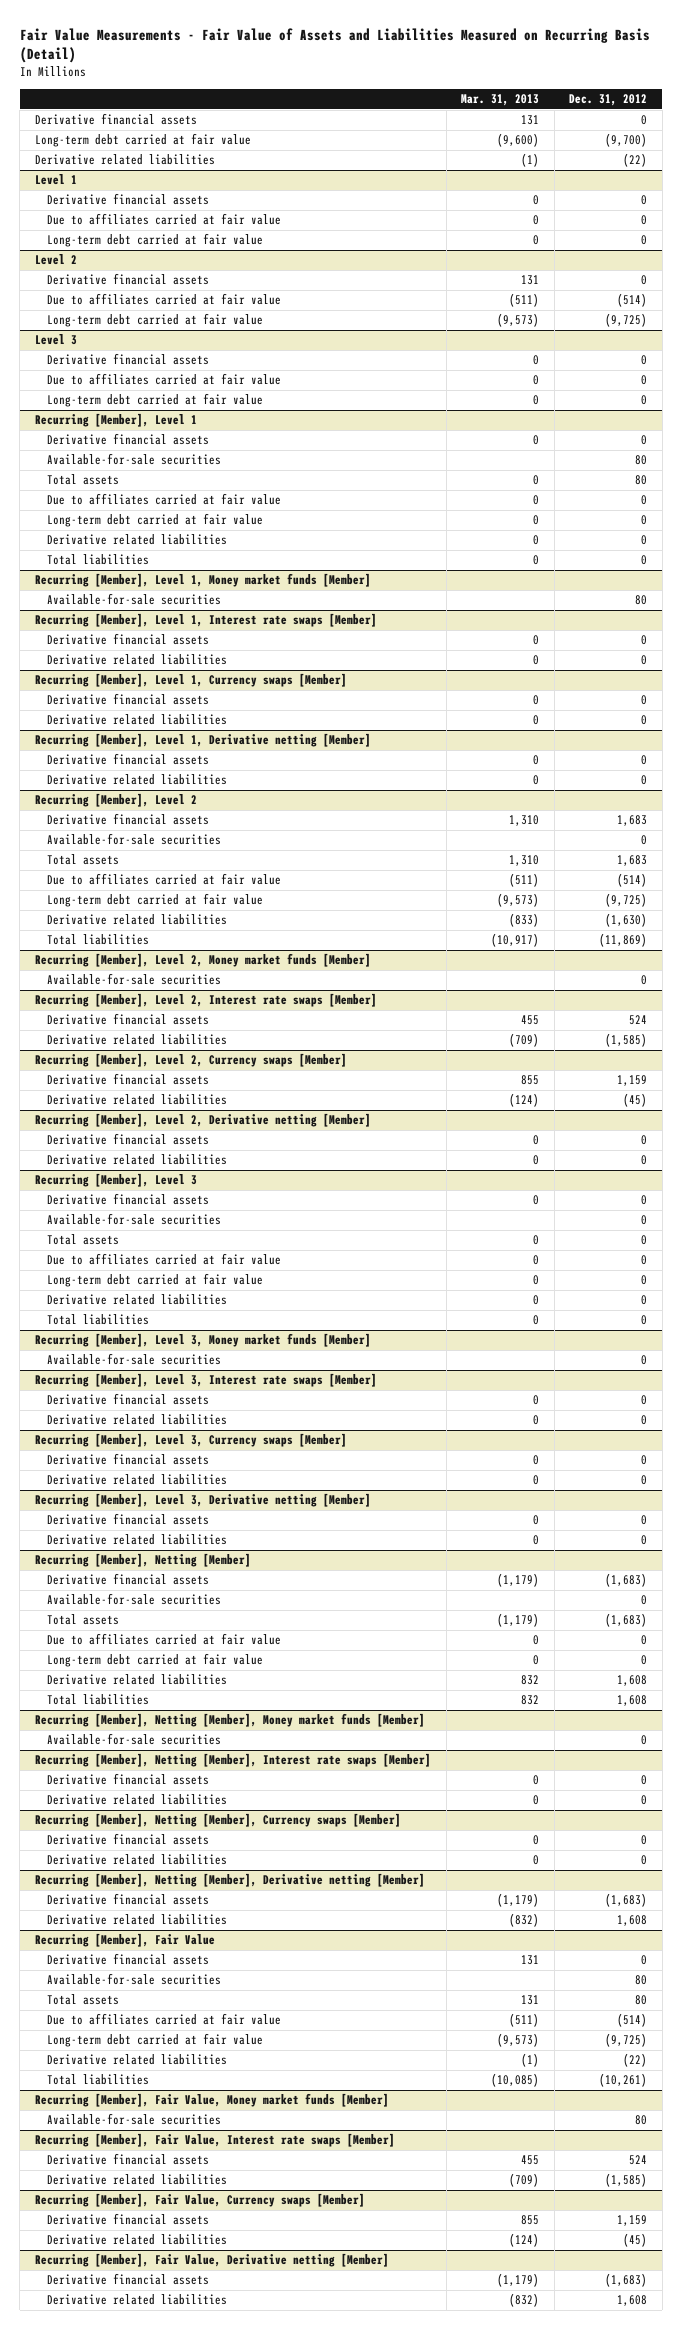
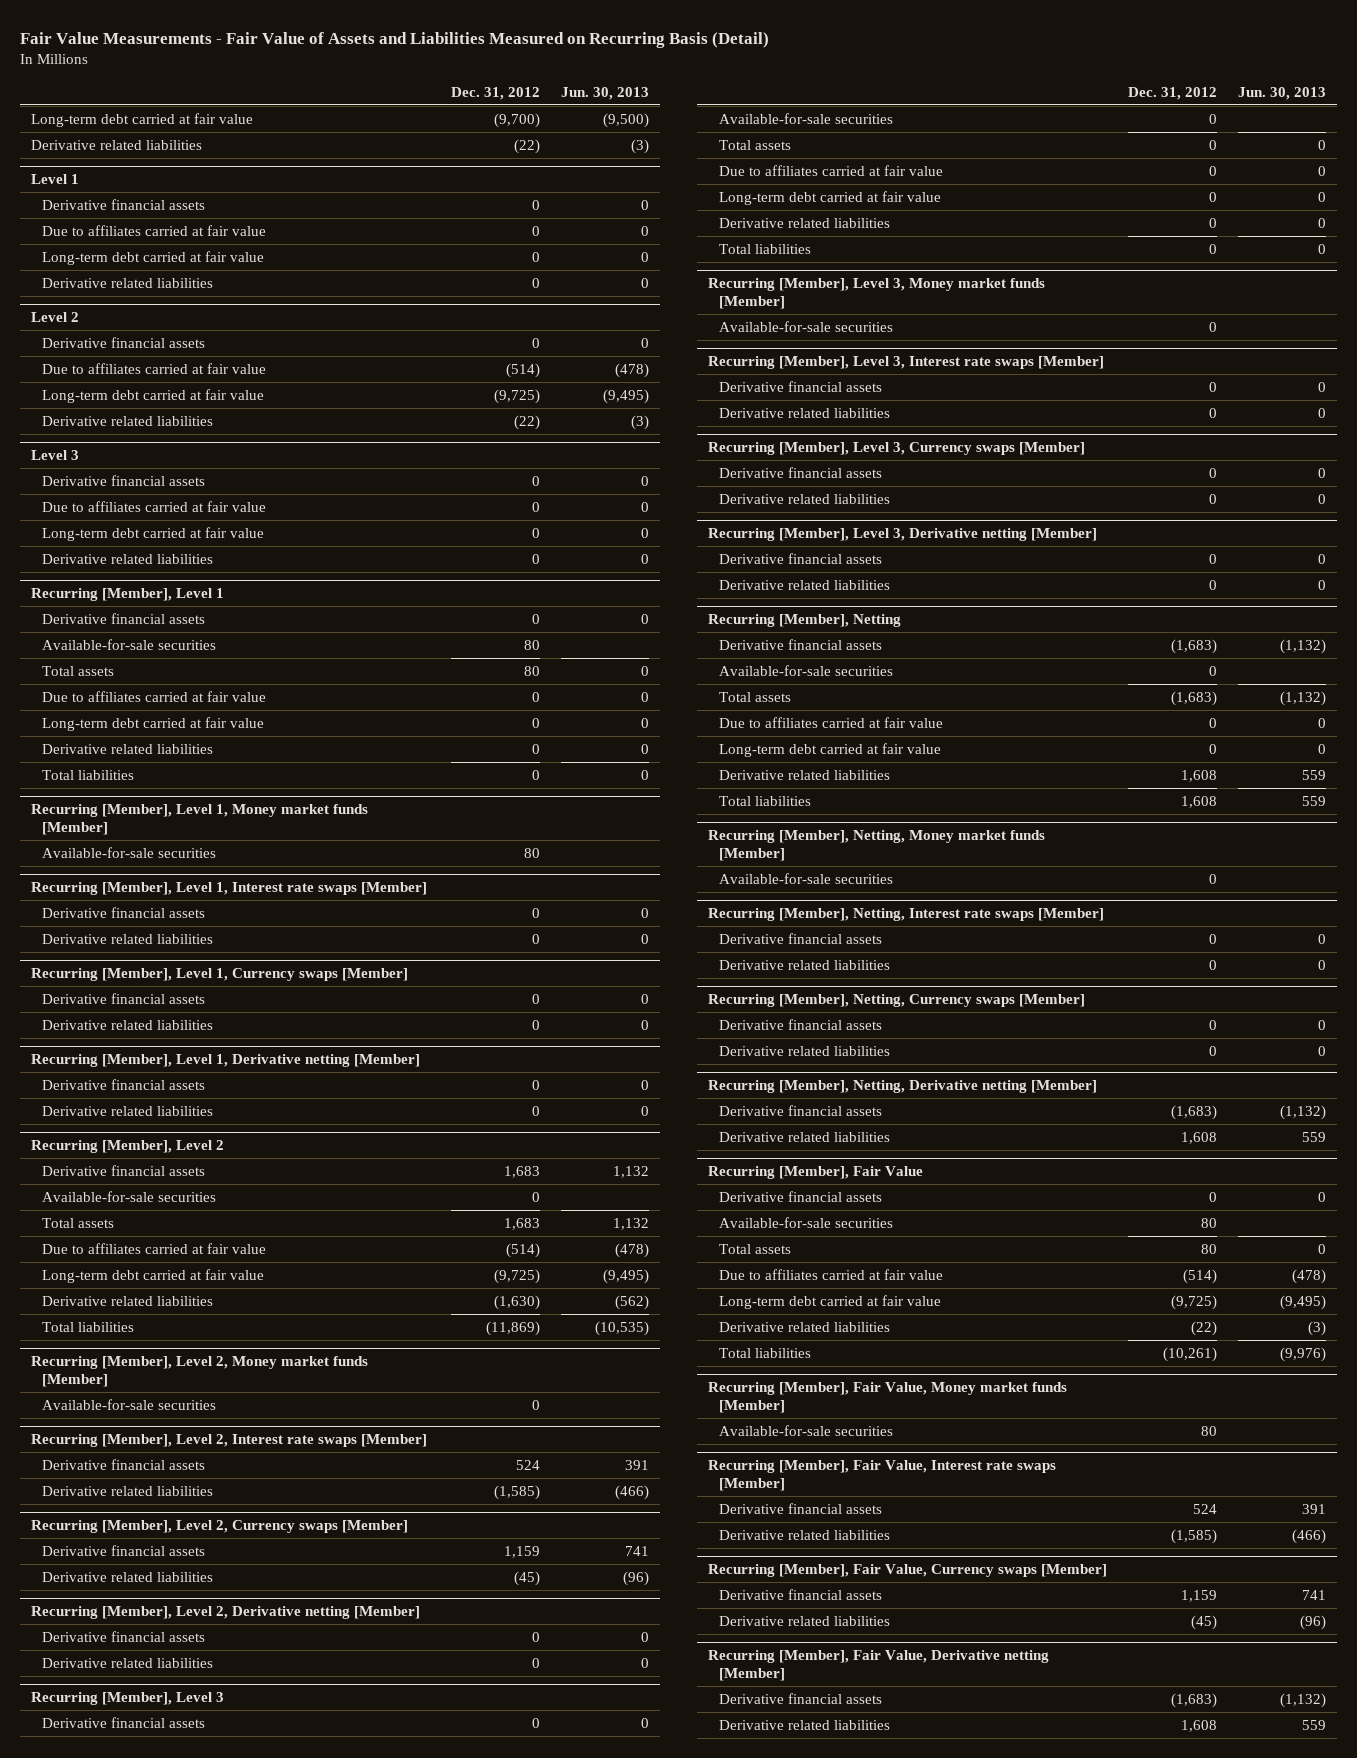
- | Mar. 31, 2013 | Dec. 31, 2012
+ | Dec. 31, 2012 | Jun. 30, 2013
- Derivative financial assets | 131 | 0
@ Level 1
+ Derivative related liabilities | 0 | 0
@ Level 2
+ Derivative related liabilities | (22) | (3)
@ Level 3
+ Derivative related liabilities | 0 | 0
- Recurring [Member], Netting [Member]
+ Recurring [Member], Netting
- Recurring [Member], Netting [Member], Money market funds [Member]
+ Recurring [Member], Netting, Money market funds [Member]
- Recurring [Member], Netting [Member], Interest rate swaps [Member]
+ Recurring [Member], Netting, Interest rate swaps [Member]
- Recurring [Member], Netting [Member], Currency swaps [Member]
+ Recurring [Member], Netting, Currency swaps [Member]
- Recurring [Member], Netting [Member], Derivative netting [Member]
+ Recurring [Member], Netting, Derivative netting [Member]

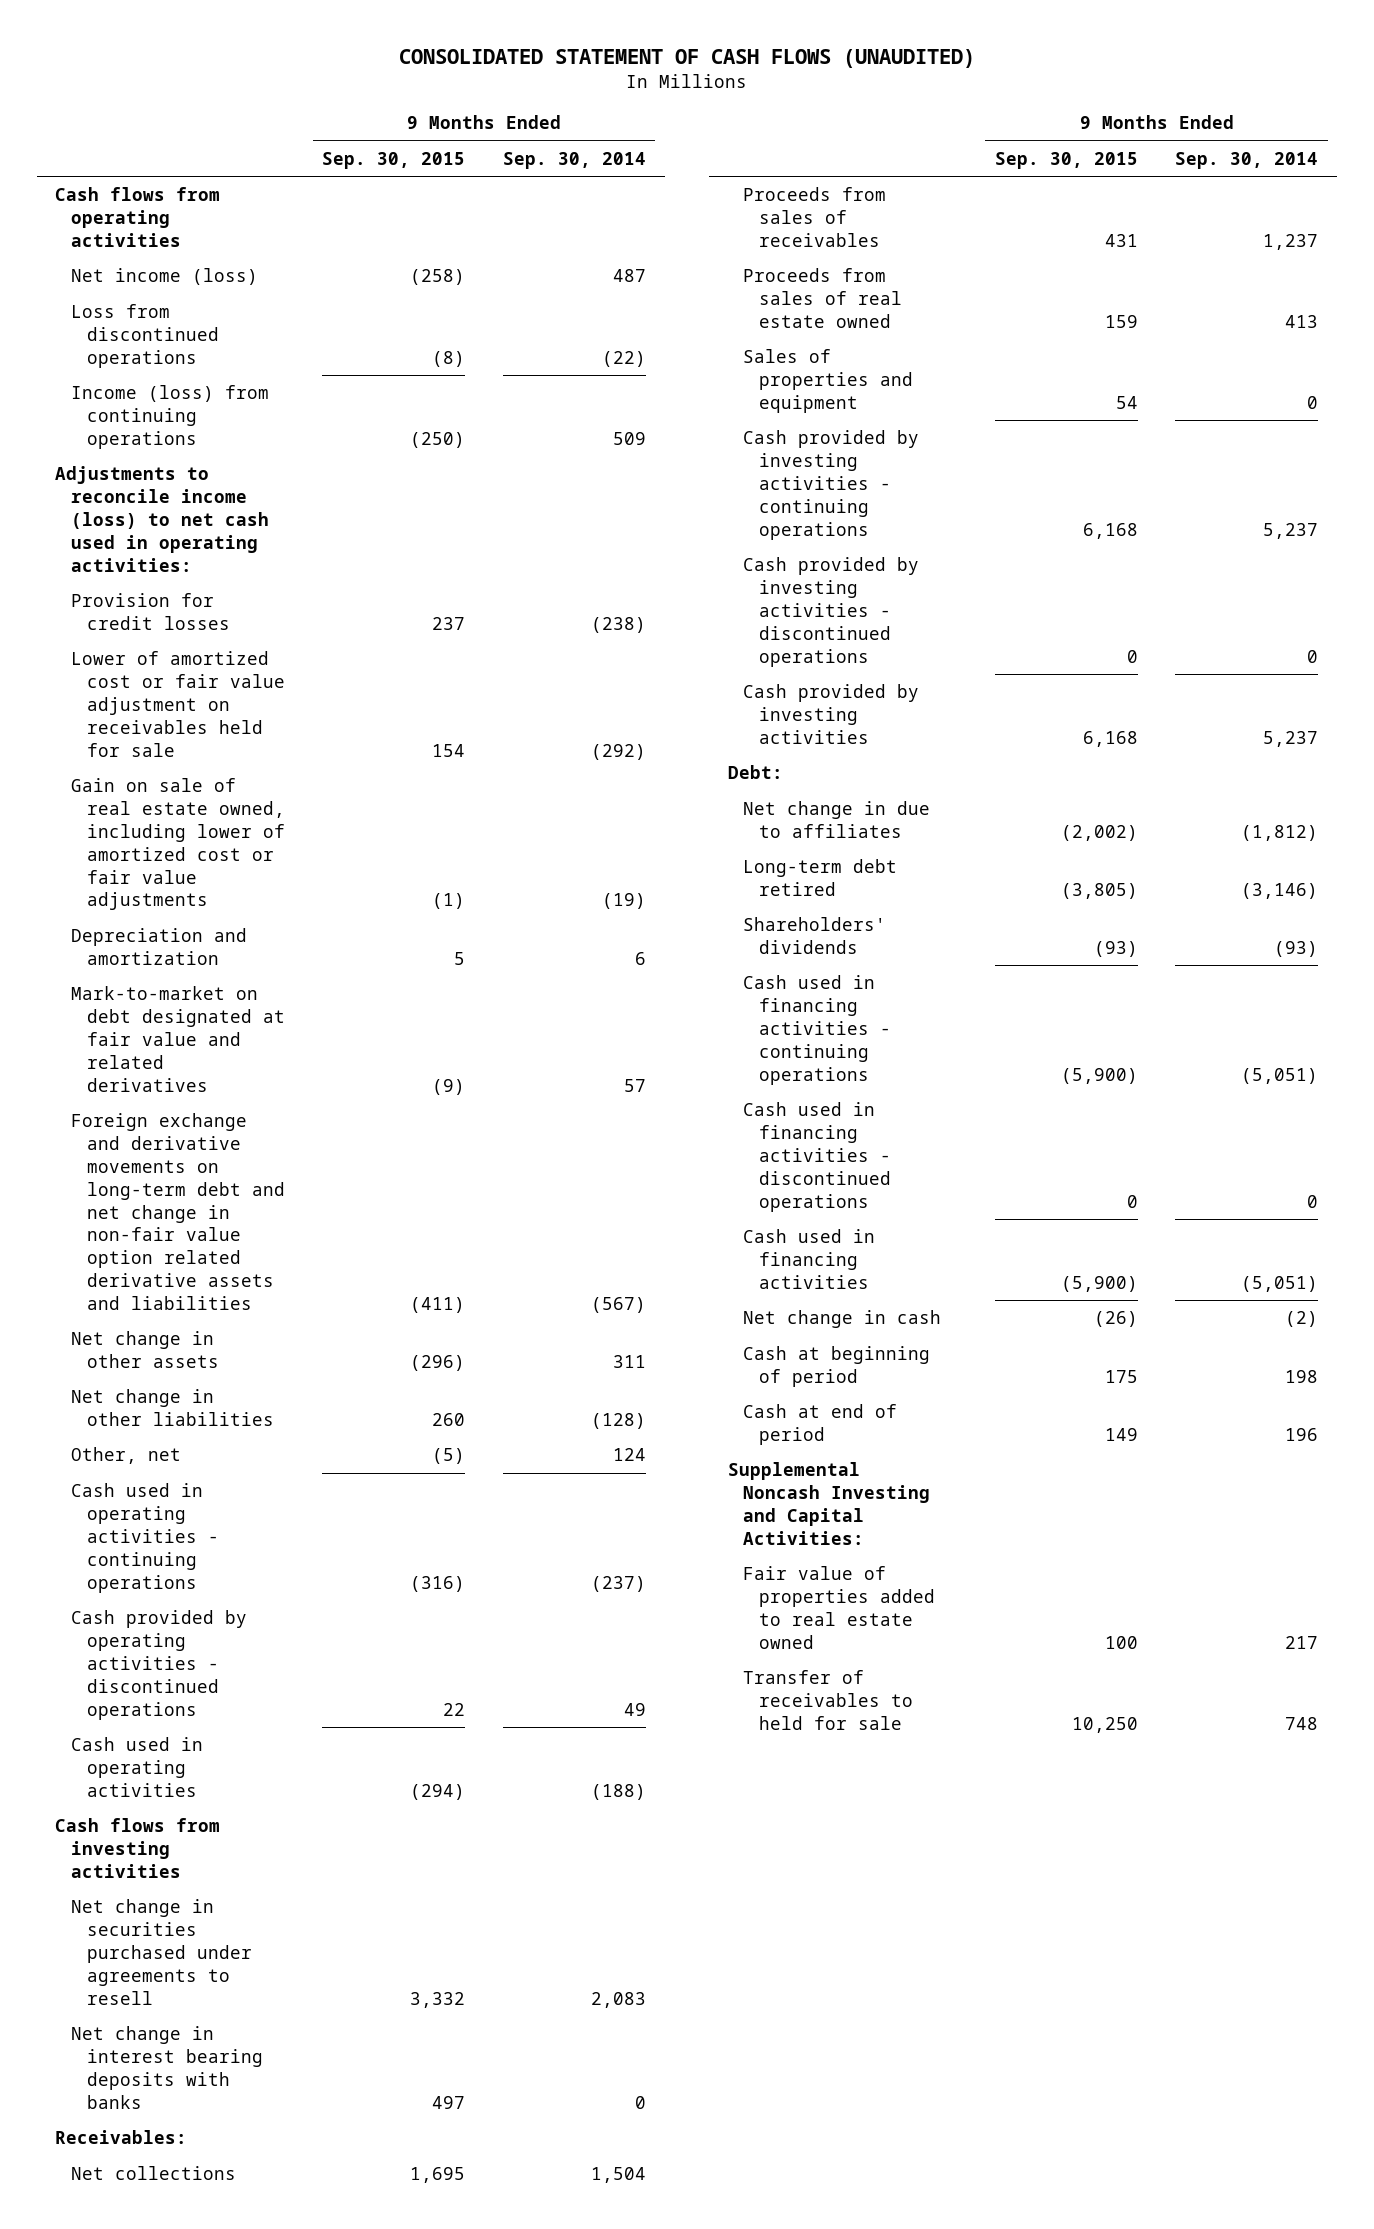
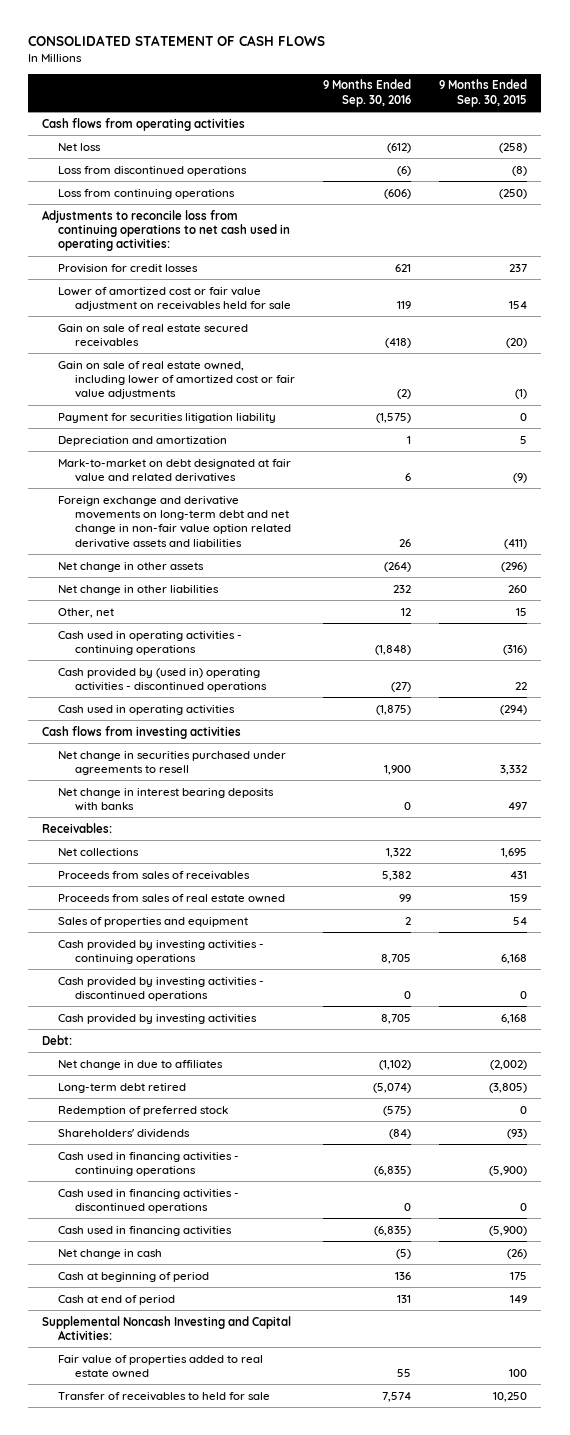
- CONSOLIDATED STATEMENT OF CASH FLOWS (UNAUDITED)
+ CONSOLIDATED STATEMENT OF CASH FLOWS
- | 9 Months Ended Sep. 30, 2015 | 9 Months Ended Sep. 30, 2014
+ | 9 Months Ended Sep. 30, 2016 | 9 Months Ended Sep. 30, 2015
- Net income (loss) | (258) | 487
+ Net loss | (612) | (258)
- Income (loss) from continuing operations | (250) | 509
- Adjustments to reconcile income (loss) to net cash used in operating activities:
+ Loss from continuing operations | (606) | (250)
+ Adjustments to reconcile loss from continuing operations to net cash used in operating activities:
+ Gain on sale of real estate secured receivables | (418) | (20)
+ Payment for securities litigation liability | (1,575) | 0
- Other, net | (5) | 124
+ Other, net | 12 | 15
- Cash provided by operating activities - discontinued operations | 22 | 49
+ Cash provided by (used in) operating activities - discontinued operations | (27) | 22
+ Redemption of preferred stock | (575) | 0

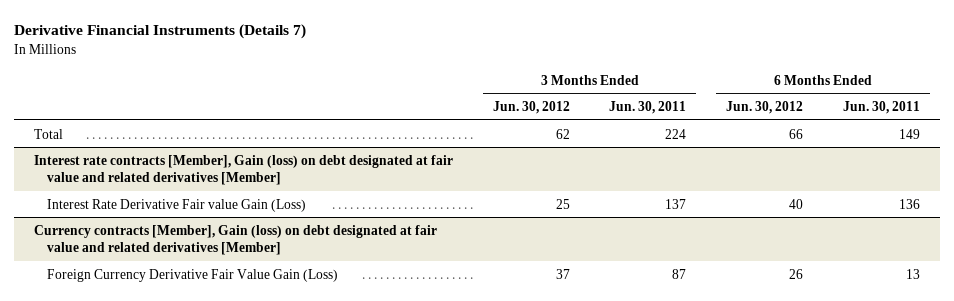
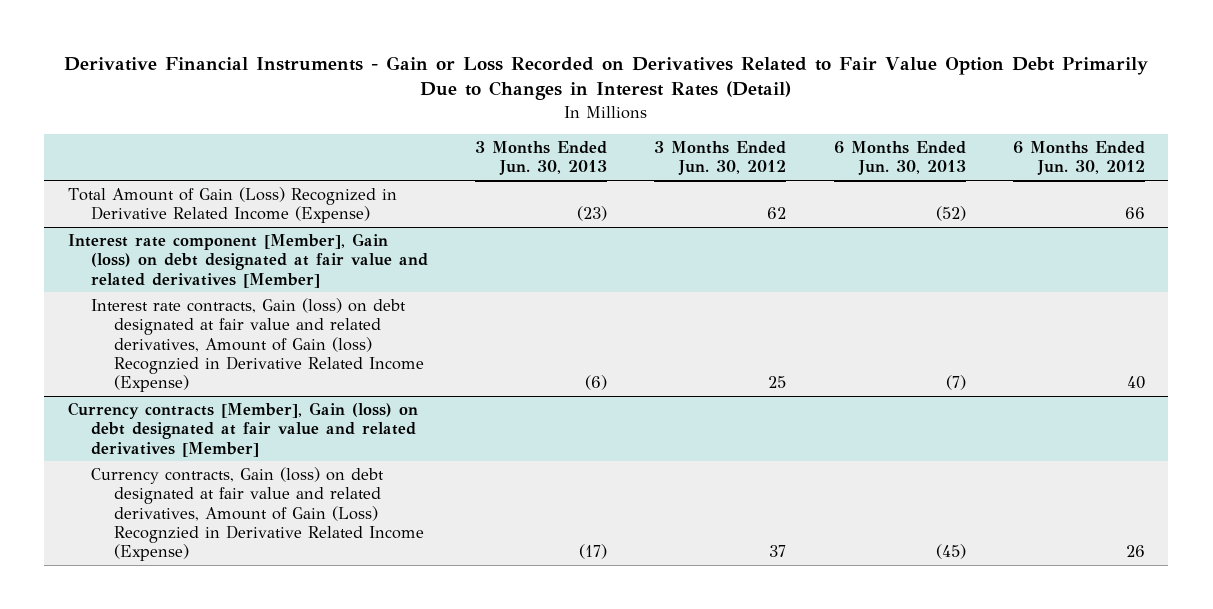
- Derivative Financial Instruments (Details 7)
+ Derivative Financial Instruments - Gain or Loss Recorded on Derivatives Related to Fair Value Option Debt Primarily Due to Changes in Interest Rates (Detail)
- | 3 Months Ended Jun. 30, 2012 | 3 Months Ended Jun. 30, 2011 | 6 Months Ended Jun. 30, 2012 | 6 Months Ended Jun. 30, 2011
+ | 3 Months Ended Jun. 30, 2013 | 3 Months Ended Jun. 30, 2012 | 6 Months Ended Jun. 30, 2013 | 6 Months Ended Jun. 30, 2012
- Total | 62 | 224 | 66 | 149
- Interest rate contracts [Member], Gain (loss) on debt designated at fair value and related derivatives [Member]
- Interest Rate Derivative Fair value Gain (Loss) | 25 | 137 | 40 | 136
+ Total Amount of Gain (Loss) Recognized in Derivative Related Income (Expense) | (23) | 62 | (52) | 66
+ Interest rate component [Member], Gain (loss) on debt designated at fair value and related derivatives [Member]
+ Interest rate contracts, Gain (loss) on debt designated at fair value and related derivatives, Amount of Gain (loss) Recognzied in Derivative Related Income (Expense) | (6) | 25 | (7) | 40
@ Currency contracts [Member], Gain (loss) on debt designated at fair value and related derivatives [Member]
- Foreign Currency Derivative Fair Value Gain (Loss) | 37 | 87 | 26 | 13
+ Currency contracts, Gain (loss) on debt designated at fair value and related derivatives, Amount of Gain (Loss) Recognzied in Derivative Related Income (Expense) | (17) | 37 | (45) | 26

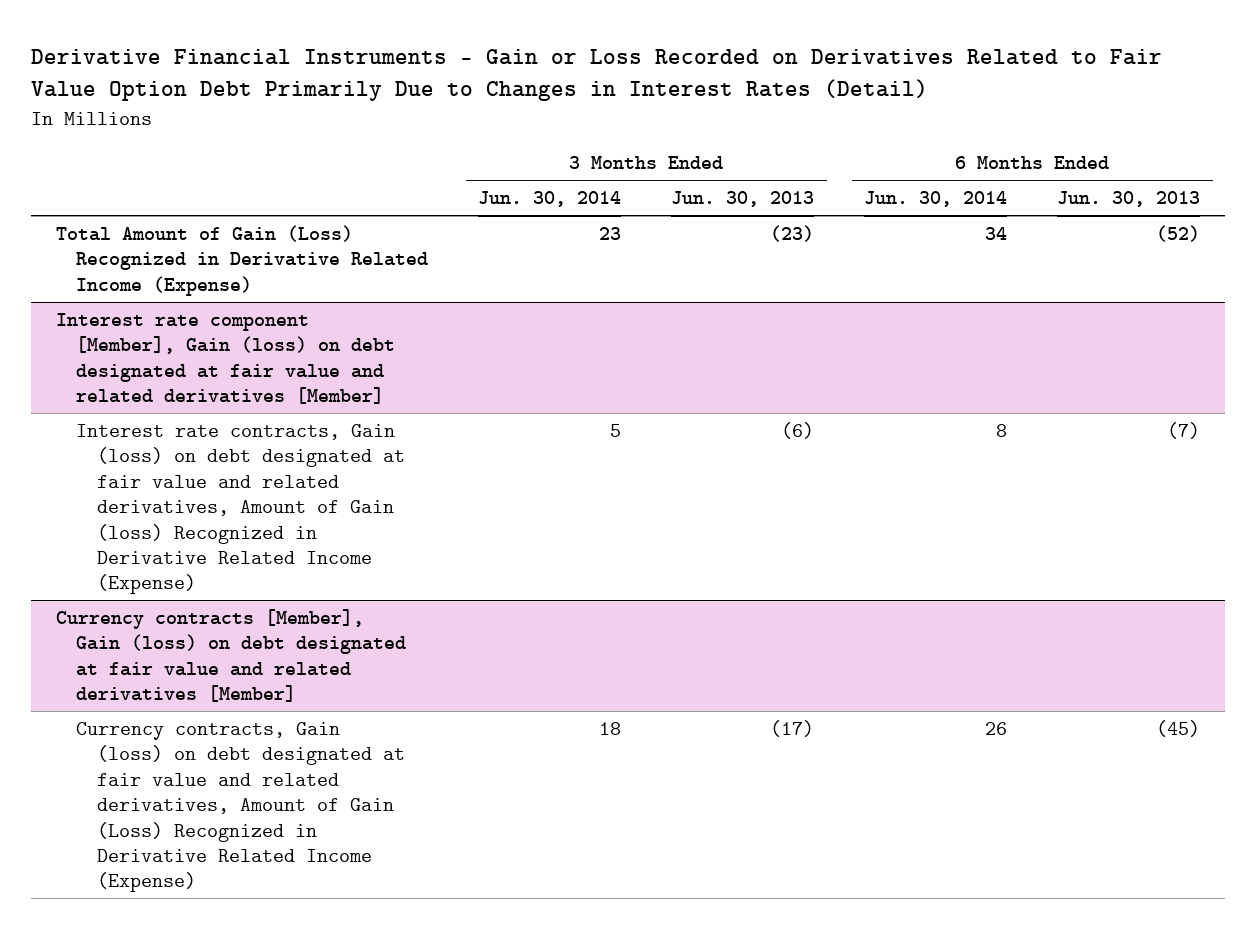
- | 3 Months Ended Jun. 30, 2013 | 3 Months Ended Jun. 30, 2012 | 6 Months Ended Jun. 30, 2013 | 6 Months Ended Jun. 30, 2012
+ | 3 Months Ended Jun. 30, 2014 | 3 Months Ended Jun. 30, 2013 | 6 Months Ended Jun. 30, 2014 | 6 Months Ended Jun. 30, 2013
@ Interest rate component [Member], Gain (loss) on debt designated at fair value and related derivatives [Member]
- Interest rate contracts, Gain (loss) on debt designated at fair value and related derivatives, Amount of Gain (loss) Recognzied in Derivative Related Income (Expense) | (6) | 25 | (7) | 40
+ Interest rate contracts, Gain (loss) on debt designated at fair value and related derivatives, Amount of Gain (loss) Recognized in Derivative Related Income (Expense) | 5 | (6) | 8 | (7)
@ Currency contracts [Member], Gain (loss) on debt designated at fair value and related derivatives [Member]
- Currency contracts, Gain (loss) on debt designated at fair value and related derivatives, Amount of Gain (Loss) Recognzied in Derivative Related Income (Expense) | (17) | 37 | (45) | 26
+ Currency contracts, Gain (loss) on debt designated at fair value and related derivatives, Amount of Gain (Loss) Recognized in Derivative Related Income (Expense) | 18 | (17) | 26 | (45)

